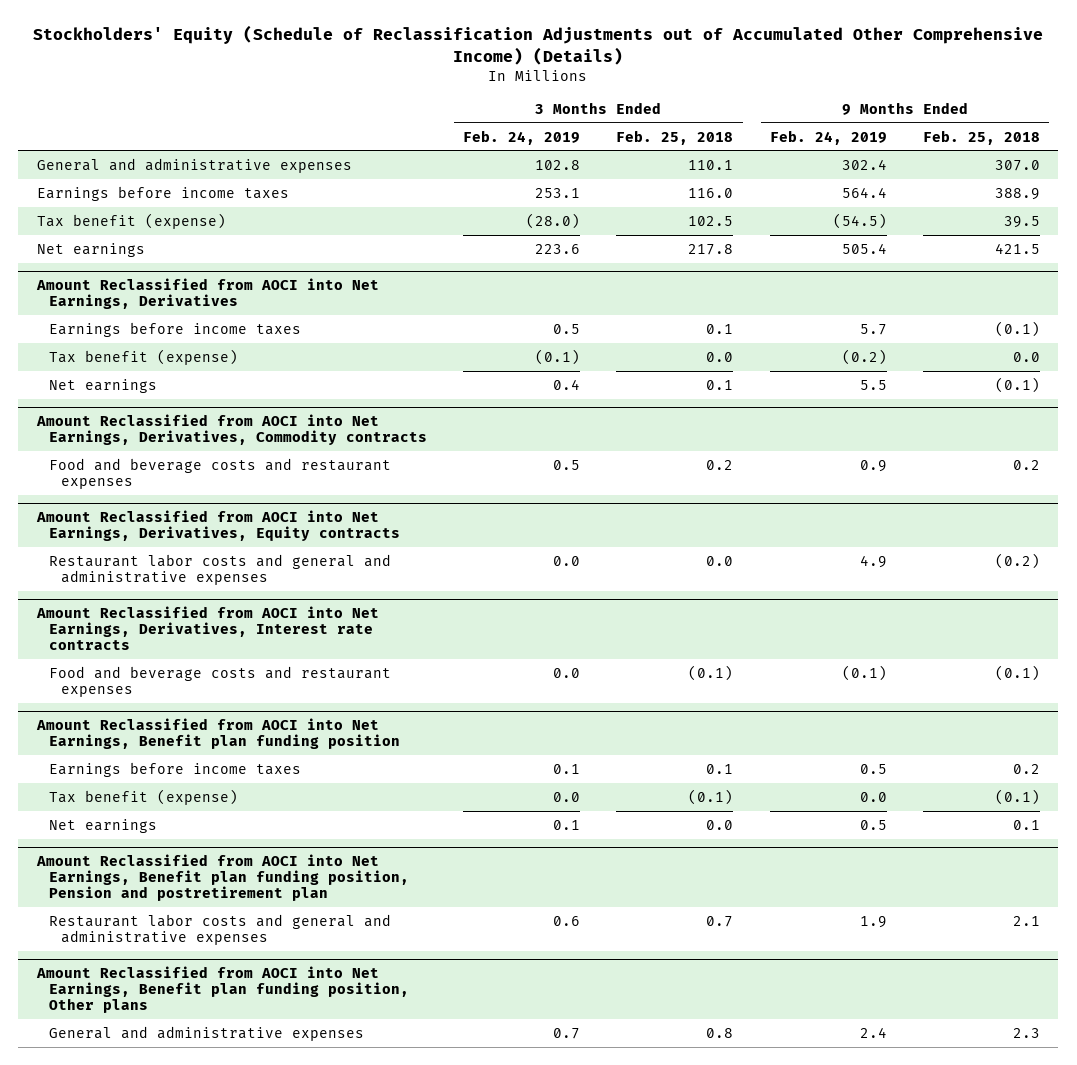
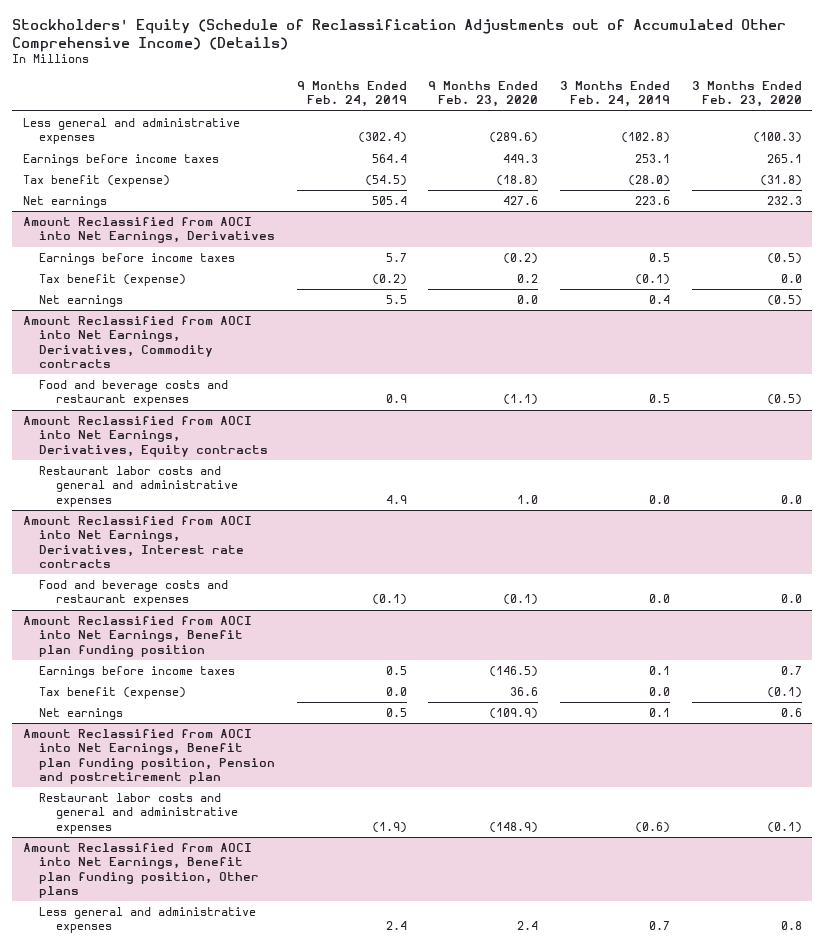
- | 3 Months Ended Feb. 24, 2019 | 3 Months Ended Feb. 25, 2018 | 9 Months Ended Feb. 24, 2019 | 9 Months Ended Feb. 25, 2018
+ | 9 Months Ended Feb. 24, 2019 | 9 Months Ended Feb. 23, 2020 | 3 Months Ended Feb. 24, 2019 | 3 Months Ended Feb. 23, 2020
- General and administrative expenses | 102.8 | 110.1 | 302.4 | 307.0
+ Less general and administrative expenses | (302.4) | (289.6) | (102.8) | (100.3)
@ Amount Reclassified from AOCI into Net Earnings, Benefit plan funding position, Pension and postretirement plan
- Restaurant labor costs and general and administrative expenses | 0.6 | 0.7 | 1.9 | 2.1
+ Restaurant labor costs and general and administrative expenses | (1.9) | (148.9) | (0.6) | (0.1)
@ Amount Reclassified from AOCI into Net Earnings, Benefit plan funding position, Other plans
- General and administrative expenses | 0.7 | 0.8 | 2.4 | 2.3
+ Less general and administrative expenses | 2.4 | 2.4 | 0.7 | 0.8

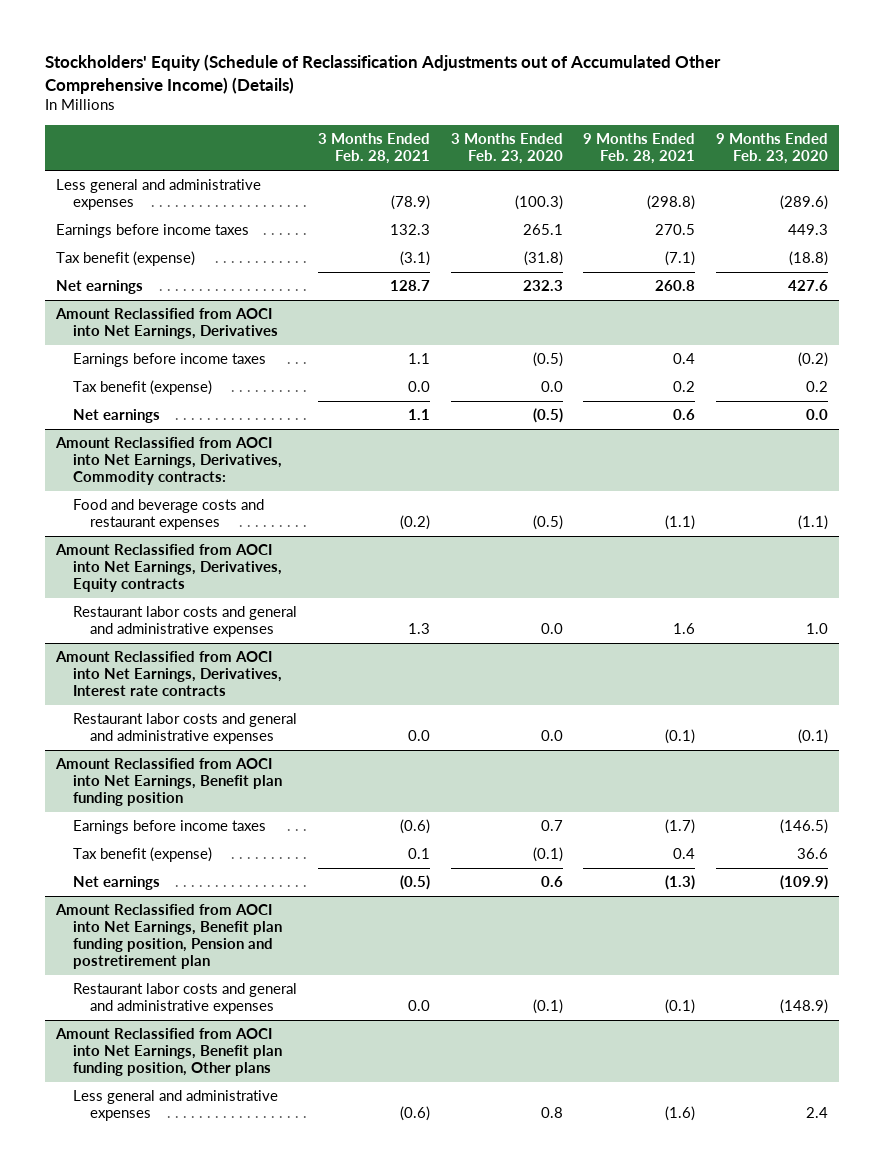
- | 9 Months Ended Feb. 24, 2019 | 9 Months Ended Feb. 23, 2020 | 3 Months Ended Feb. 24, 2019 | 3 Months Ended Feb. 23, 2020
+ | 3 Months Ended Feb. 28, 2021 | 3 Months Ended Feb. 23, 2020 | 9 Months Ended Feb. 28, 2021 | 9 Months Ended Feb. 23, 2020
- Amount Reclassified from AOCI into Net Earnings, Derivatives, Commodity contracts
+ Amount Reclassified from AOCI into Net Earnings, Derivatives, Commodity contracts:
@ Amount Reclassified from AOCI into Net Earnings, Derivatives, Interest rate contracts
- Food and beverage costs and restaurant expenses | (0.1) | (0.1) | 0.0 | 0.0
+ Restaurant labor costs and general and administrative expenses | 0.0 | 0.0 | (0.1) | (0.1)

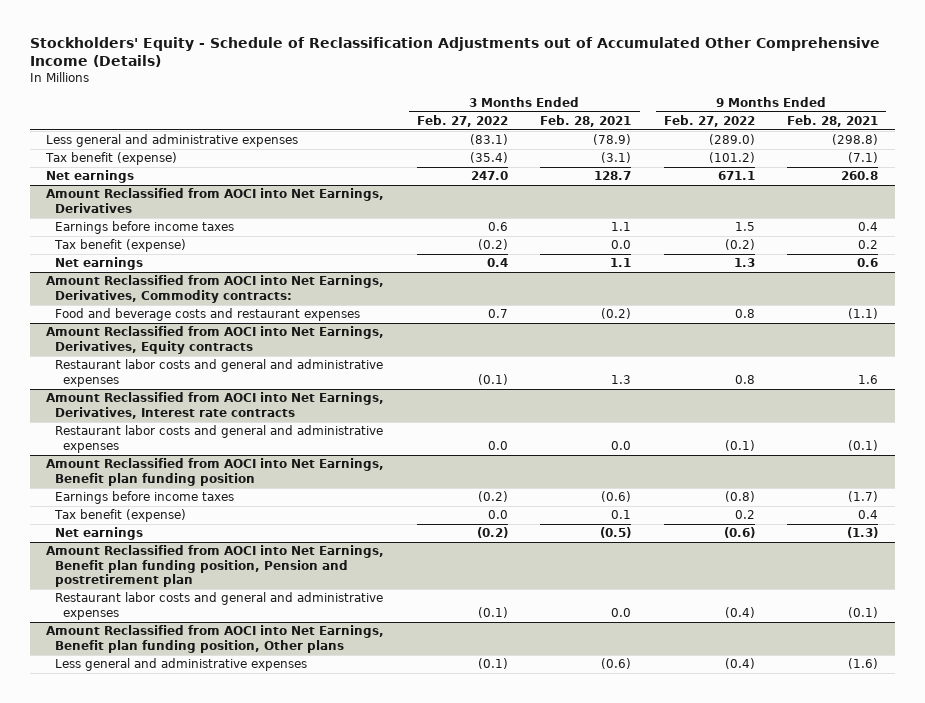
- Stockholders' Equity (Schedule of Reclassification Adjustments out of Accumulated Other Comprehensive Income) (Details)
+ Stockholders' Equity - Schedule of Reclassification Adjustments out of Accumulated Other Comprehensive Income (Details)
- | 3 Months Ended Feb. 28, 2021 | 3 Months Ended Feb. 23, 2020 | 9 Months Ended Feb. 28, 2021 | 9 Months Ended Feb. 23, 2020
+ | 3 Months Ended Feb. 27, 2022 | 3 Months Ended Feb. 28, 2021 | 9 Months Ended Feb. 27, 2022 | 9 Months Ended Feb. 28, 2021
- Earnings before income taxes | 132.3 | 265.1 | 270.5 | 449.3

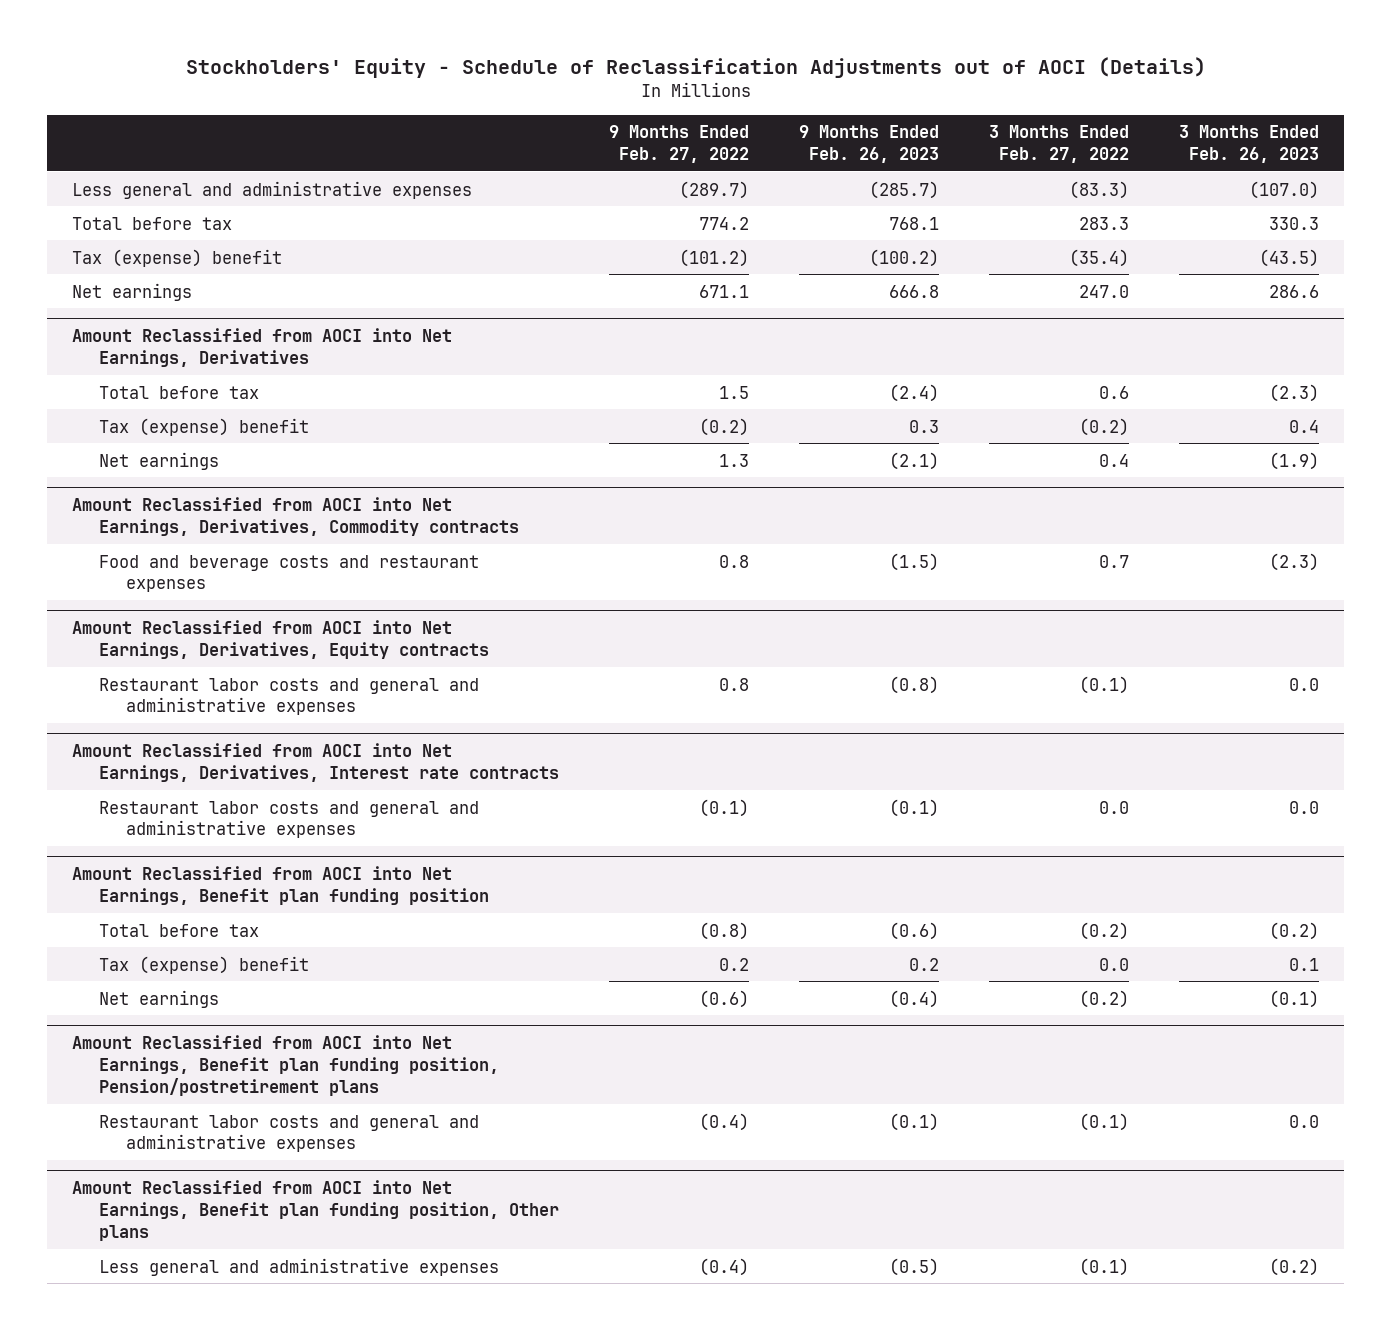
- Stockholders' Equity - Schedule of Reclassification Adjustments out of Accumulated Other Comprehensive Income (Details)
+ Stockholders' Equity - Schedule of Reclassification Adjustments out of AOCI (Details)
- | 3 Months Ended Feb. 27, 2022 | 3 Months Ended Feb. 28, 2021 | 9 Months Ended Feb. 27, 2022 | 9 Months Ended Feb. 28, 2021
+ | 9 Months Ended Feb. 27, 2022 | 9 Months Ended Feb. 26, 2023 | 3 Months Ended Feb. 27, 2022 | 3 Months Ended Feb. 26, 2023
- Less general and administrative expenses | (83.1) | (78.9) | (289.0) | (298.8)
- Tax benefit (expense) | (35.4) | (3.1) | (101.2) | (7.1)
+ Less general and administrative expenses | (289.7) | (285.7) | (83.3) | (107.0)
+ Total before tax | 774.2 | 768.1 | 283.3 | 330.3
+ Tax (expense) benefit | (101.2) | (100.2) | (35.4) | (43.5)
@ Amount Reclassified from AOCI into Net Earnings, Derivatives
- Earnings before income taxes | 0.6 | 1.1 | 1.5 | 0.4
- Tax benefit (expense) | (0.2) | 0.0 | (0.2) | 0.2
+ Total before tax | 1.5 | (2.4) | 0.6 | (2.3)
+ Tax (expense) benefit | (0.2) | 0.3 | (0.2) | 0.4
- Amount Reclassified from AOCI into Net Earnings, Derivatives, Commodity contracts:
+ Amount Reclassified from AOCI into Net Earnings, Derivatives, Commodity contracts
@ Amount Reclassified from AOCI into Net Earnings, Benefit plan funding position
- Earnings before income taxes | (0.2) | (0.6) | (0.8) | (1.7)
- Tax benefit (expense) | 0.0 | 0.1 | 0.2 | 0.4
+ Total before tax | (0.8) | (0.6) | (0.2) | (0.2)
+ Tax (expense) benefit | 0.2 | 0.2 | 0.0 | 0.1
- Amount Reclassified from AOCI into Net Earnings, Benefit plan funding position, Pension and postretirement plan
+ Amount Reclassified from AOCI into Net Earnings, Benefit plan funding position, Pension/postretirement plans

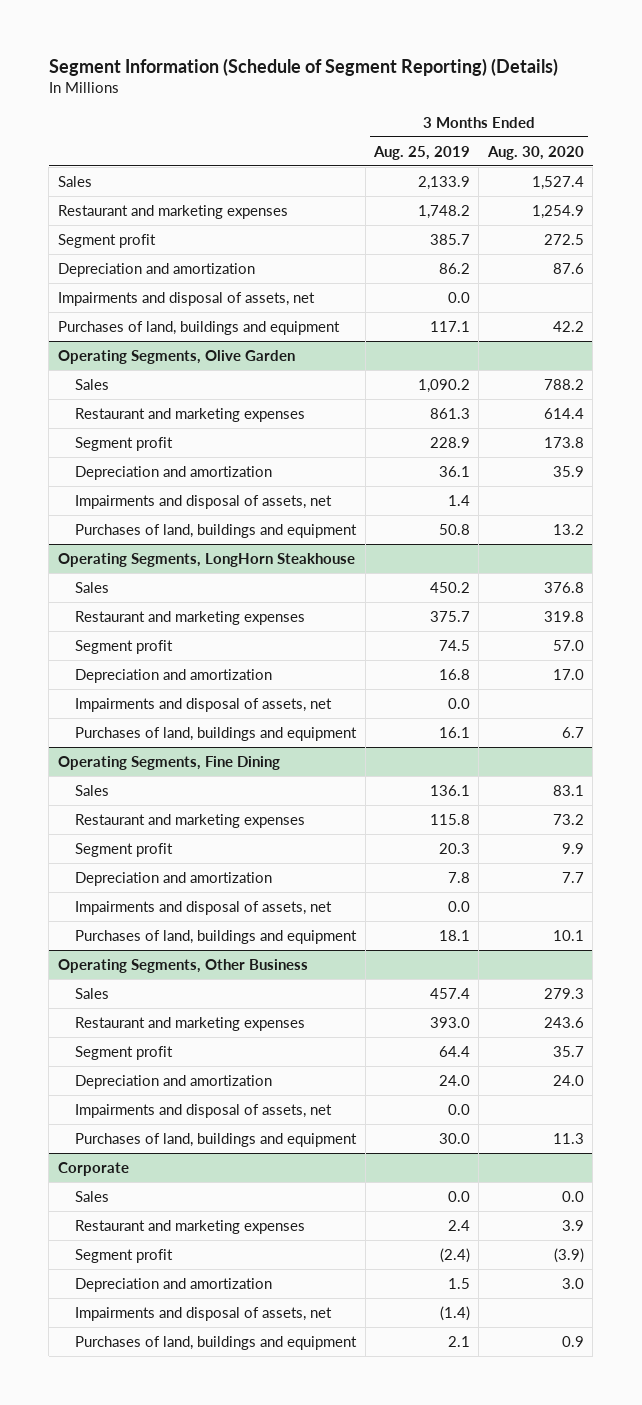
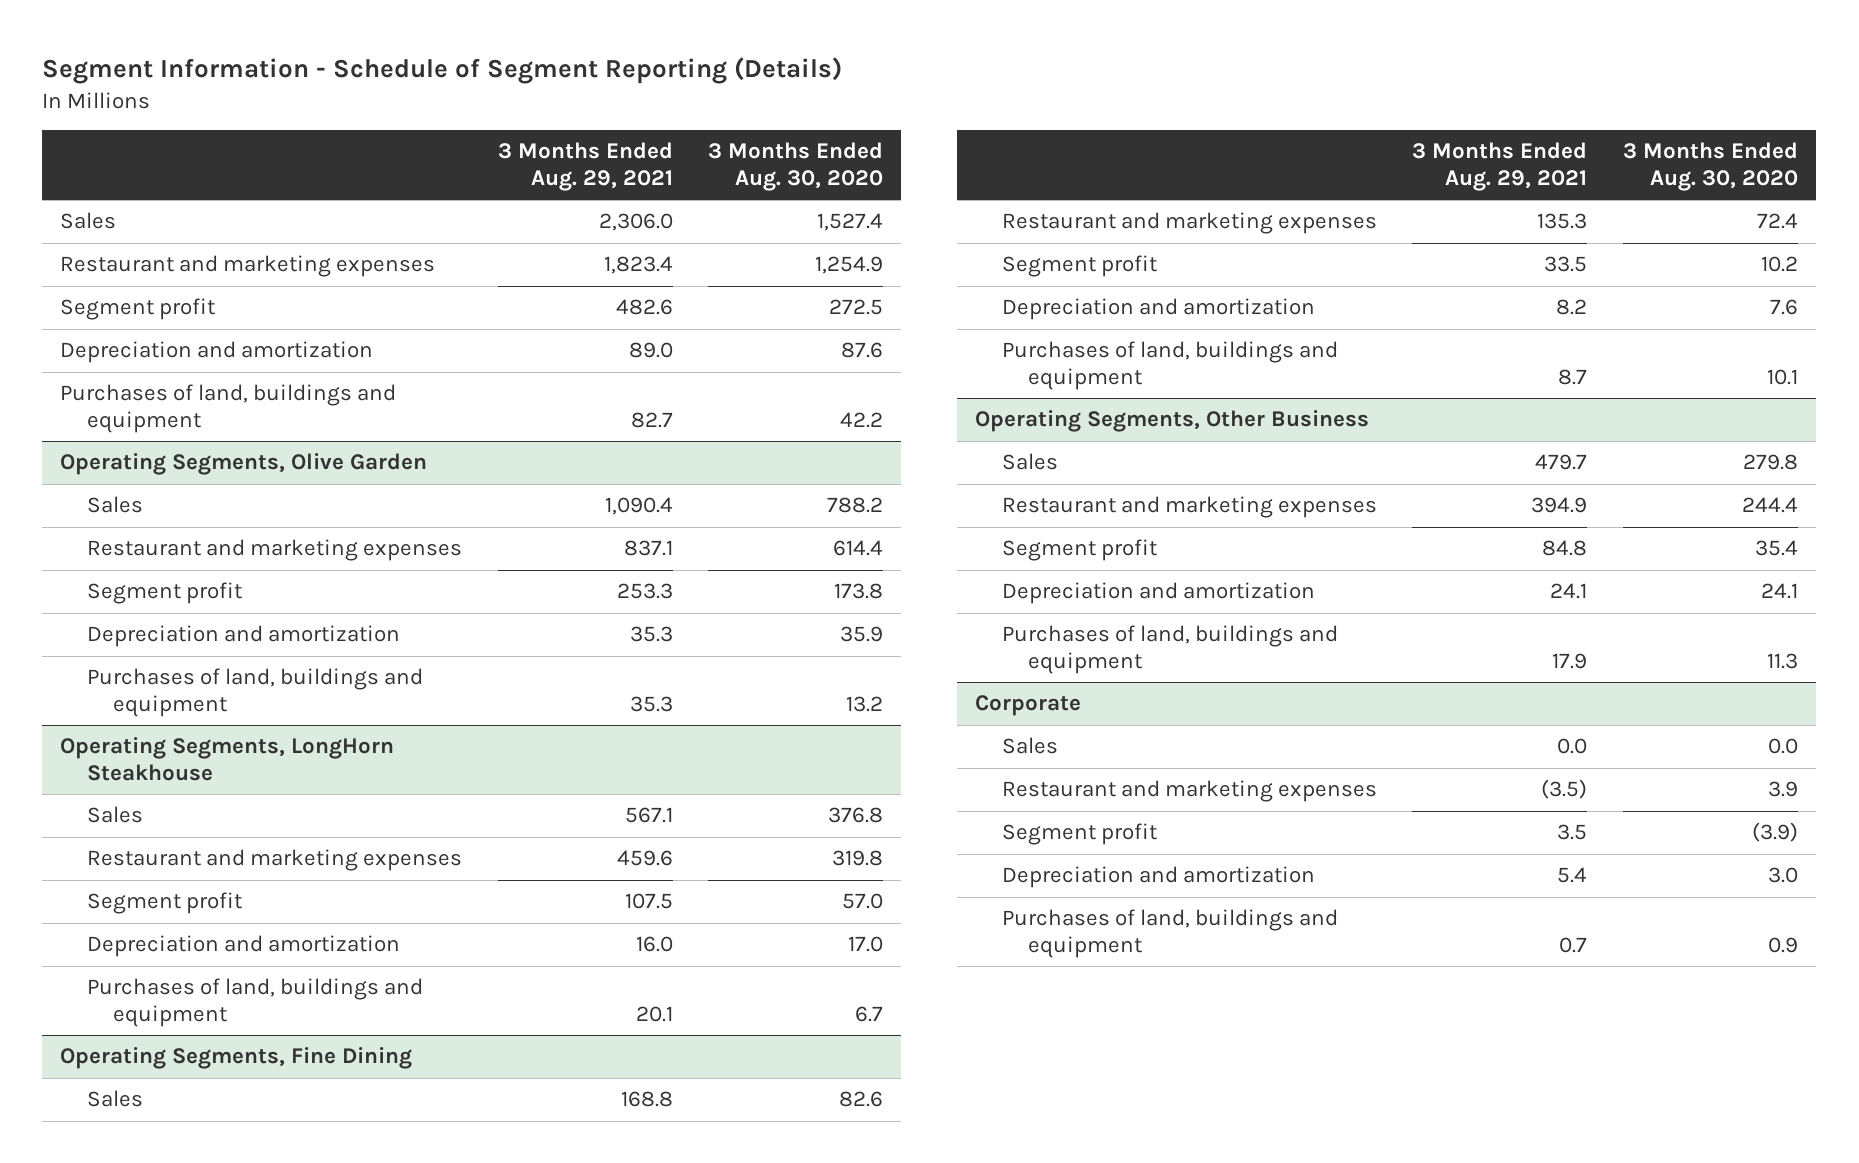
- Segment Information (Schedule of Segment Reporting) (Details)
+ Segment Information - Schedule of Segment Reporting (Details)
- | 3 Months Ended Aug. 25, 2019 | 3 Months Ended Aug. 30, 2020
+ | 3 Months Ended Aug. 29, 2021 | 3 Months Ended Aug. 30, 2020
- Impairments and disposal of assets, net | 0.0 |
@ Operating Segments, Olive Garden
- Impairments and disposal of assets, net | 1.4 |
@ Operating Segments, LongHorn Steakhouse
- Impairments and disposal of assets, net | 0.0 |
@ Operating Segments, Fine Dining
- Sales | 136.1 | 83.1
- Restaurant and marketing expenses | 115.8 | 73.2
- Segment profit | 20.3 | 9.9
- Depreciation and amortization | 7.8 | 7.7
- Impairments and disposal of assets, net | 0.0 |
+ Sales | 168.8 | 82.6
+ Restaurant and marketing expenses | 135.3 | 72.4
+ Segment profit | 33.5 | 10.2
+ Depreciation and amortization | 8.2 | 7.6
@ Operating Segments, Other Business
- Sales | 457.4 | 279.3
- Restaurant and marketing expenses | 393.0 | 243.6
- Segment profit | 64.4 | 35.7
- Depreciation and amortization | 24.0 | 24.0
- Impairments and disposal of assets, net | 0.0 |
+ Sales | 479.7 | 279.8
+ Restaurant and marketing expenses | 394.9 | 244.4
+ Segment profit | 84.8 | 35.4
+ Depreciation and amortization | 24.1 | 24.1
@ Corporate
- Impairments and disposal of assets, net | (1.4) |

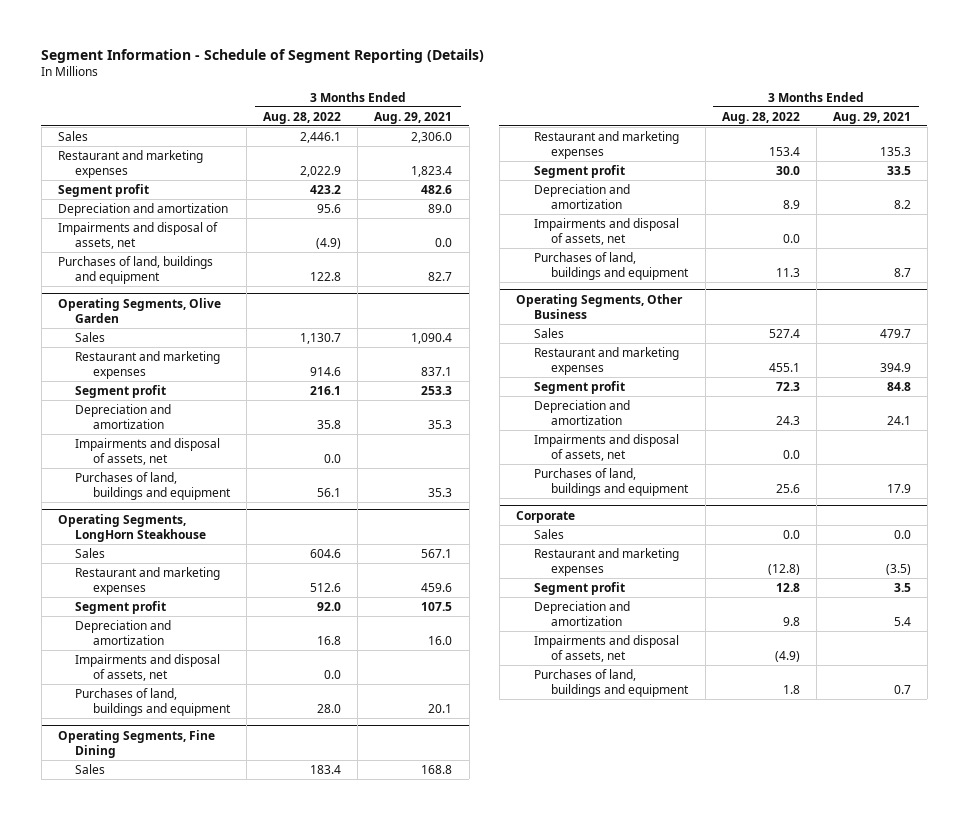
- | 3 Months Ended Aug. 29, 2021 | 3 Months Ended Aug. 30, 2020
+ | 3 Months Ended Aug. 28, 2022 | 3 Months Ended Aug. 29, 2021
+ Impairments and disposal of assets, net | (4.9) | 0.0
@ Operating Segments, Olive Garden
+ Impairments and disposal of assets, net | 0.0 |
@ Operating Segments, LongHorn Steakhouse
+ Impairments and disposal of assets, net | 0.0 |
@ Operating Segments, Fine Dining
+ Impairments and disposal of assets, net | 0.0 |
@ Operating Segments, Other Business
+ Impairments and disposal of assets, net | 0.0 |
@ Corporate
+ Impairments and disposal of assets, net | (4.9) |

